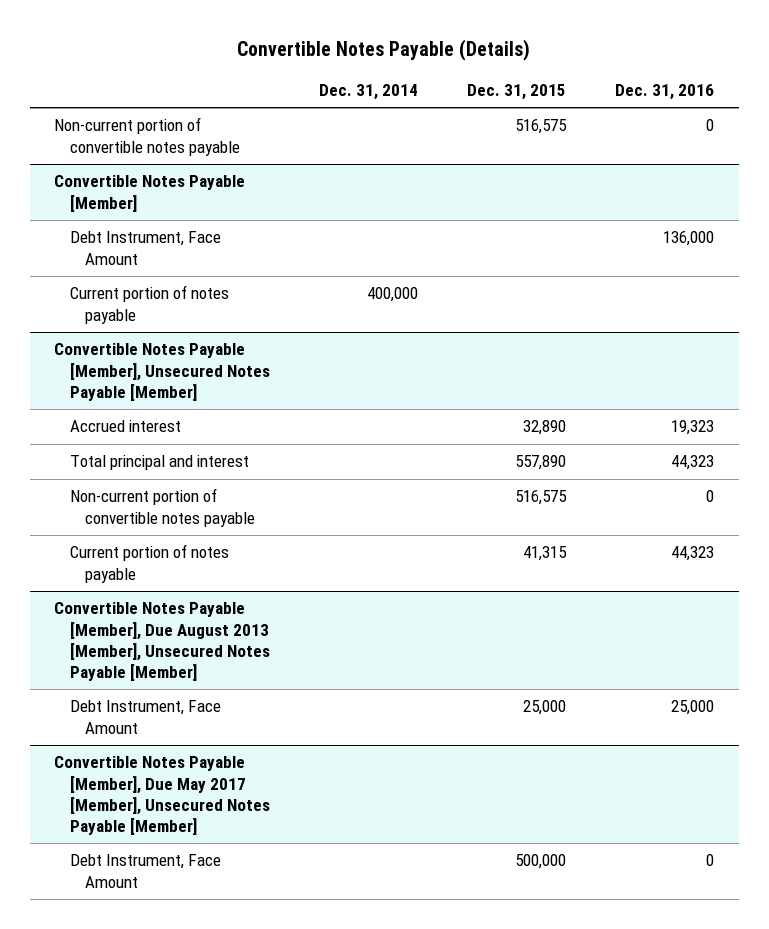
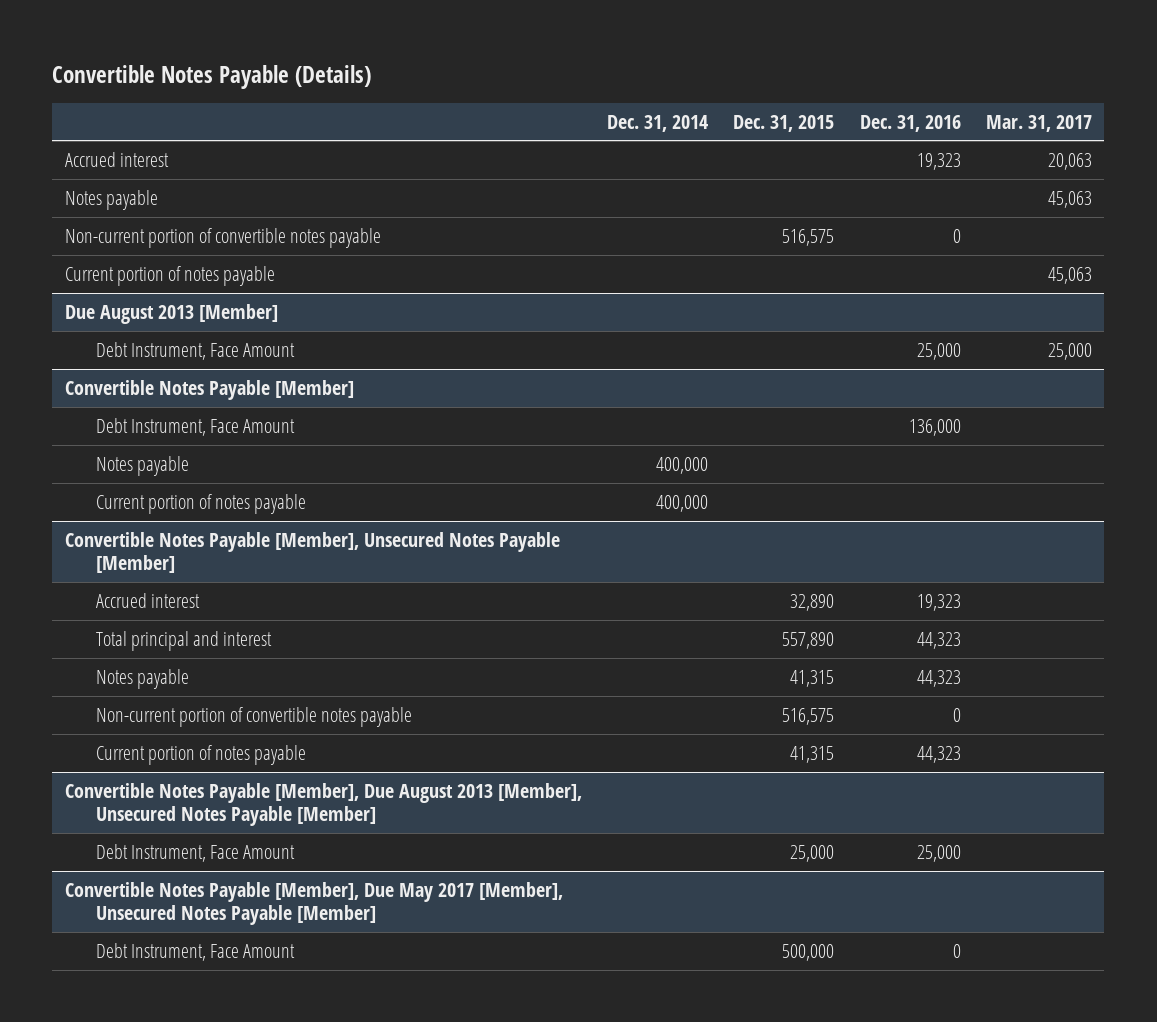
- | Dec. 31, 2014 | Dec. 31, 2015 | Dec. 31, 2016
+ | Dec. 31, 2014 | Dec. 31, 2015 | Dec. 31, 2016 | Mar. 31, 2017
+ Accrued interest | | | 19,323 | 20,063
+ Notes payable | | | | 45,063
+ Current portion of notes payable | | | | 45,063
+ Due August 2013 [Member]
+ Debt Instrument, Face Amount | | | 25,000 | 25,000
@ Convertible Notes Payable [Member]
+ Notes payable | 400,000 | | |
@ Convertible Notes Payable [Member], Unsecured Notes Payable [Member]
+ Notes payable | | 41,315 | 44,323 |

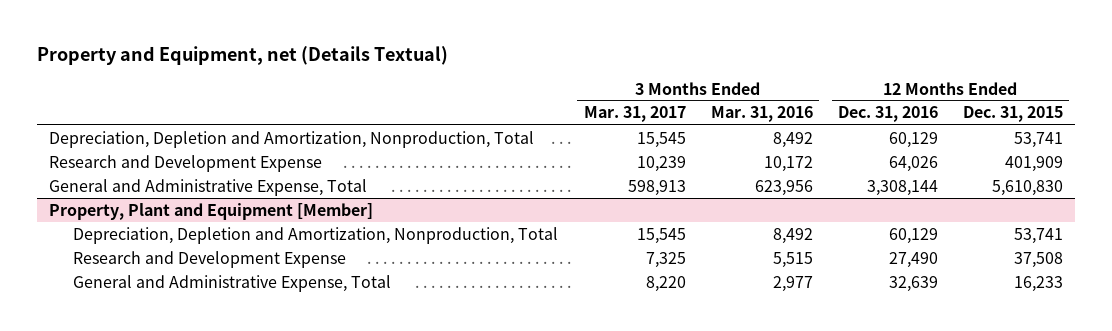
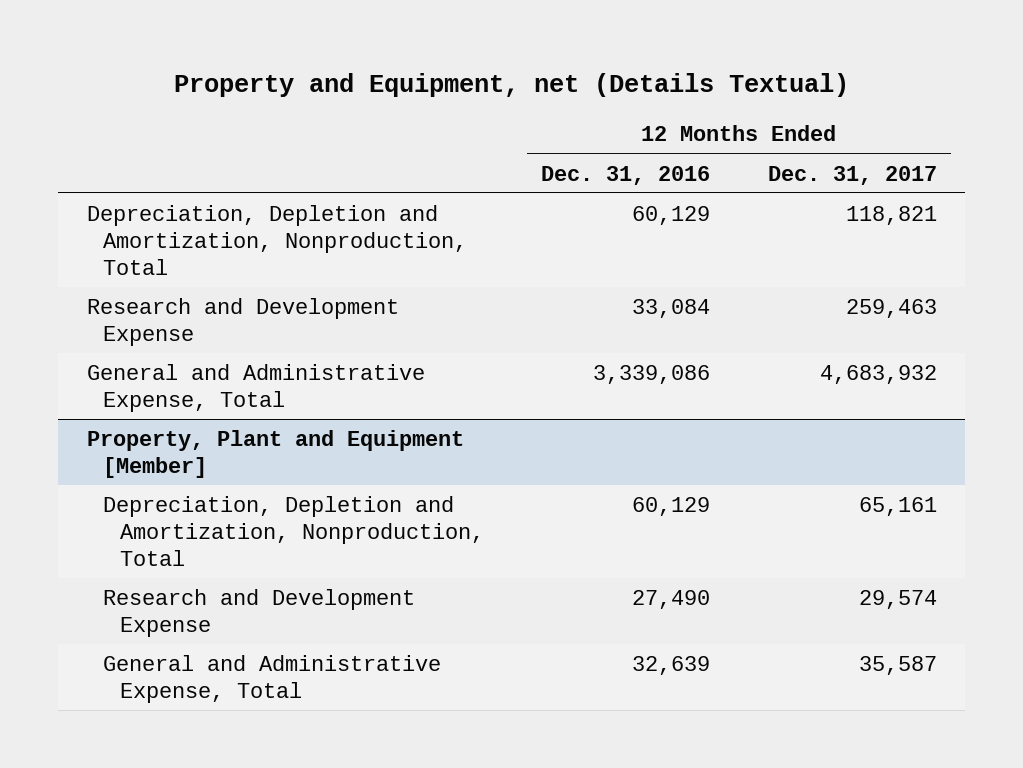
- | 3 Months Ended Mar. 31, 2017 | 3 Months Ended Mar. 31, 2016 | 12 Months Ended Dec. 31, 2016 | 12 Months Ended Dec. 31, 2015
+ | 12 Months Ended Dec. 31, 2016 | 12 Months Ended Dec. 31, 2017
- Research and Development Expense | 10,239 | 10,172 | 64,026 | 401,909
- General and Administrative Expense, Total | 598,913 | 623,956 | 3,308,144 | 5,610,830
+ Research and Development Expense | 33,084 | 259,463
+ General and Administrative Expense, Total | 3,339,086 | 4,683,932

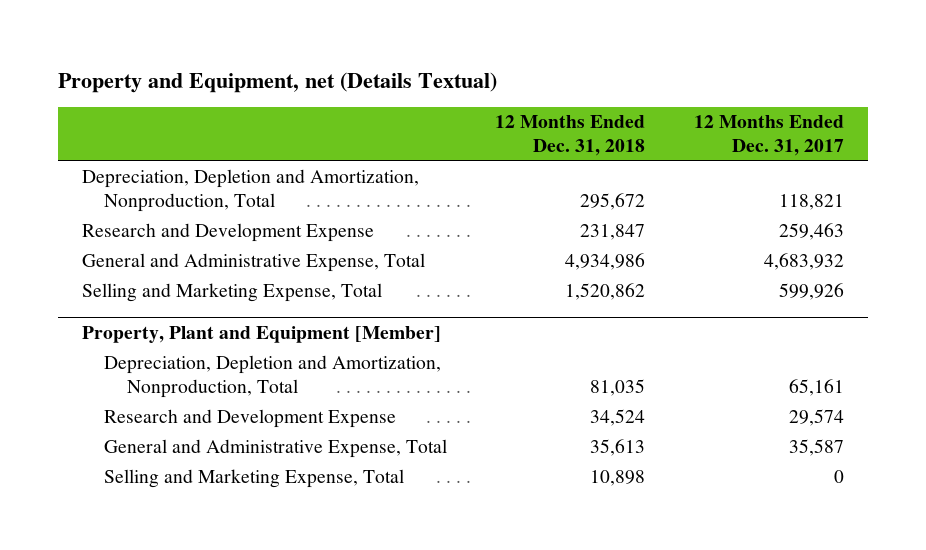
- | 12 Months Ended Dec. 31, 2016 | 12 Months Ended Dec. 31, 2017
+ | 12 Months Ended Dec. 31, 2018 | 12 Months Ended Dec. 31, 2017
+ Selling and Marketing Expense, Total | 1,520,862 | 599,926
@ Property, Plant and Equipment [Member]
+ Selling and Marketing Expense, Total | 10,898 | 0

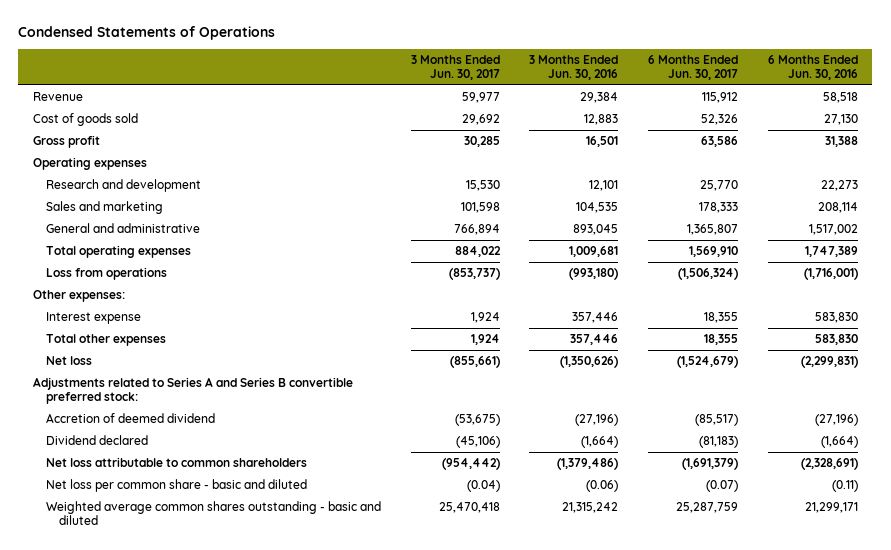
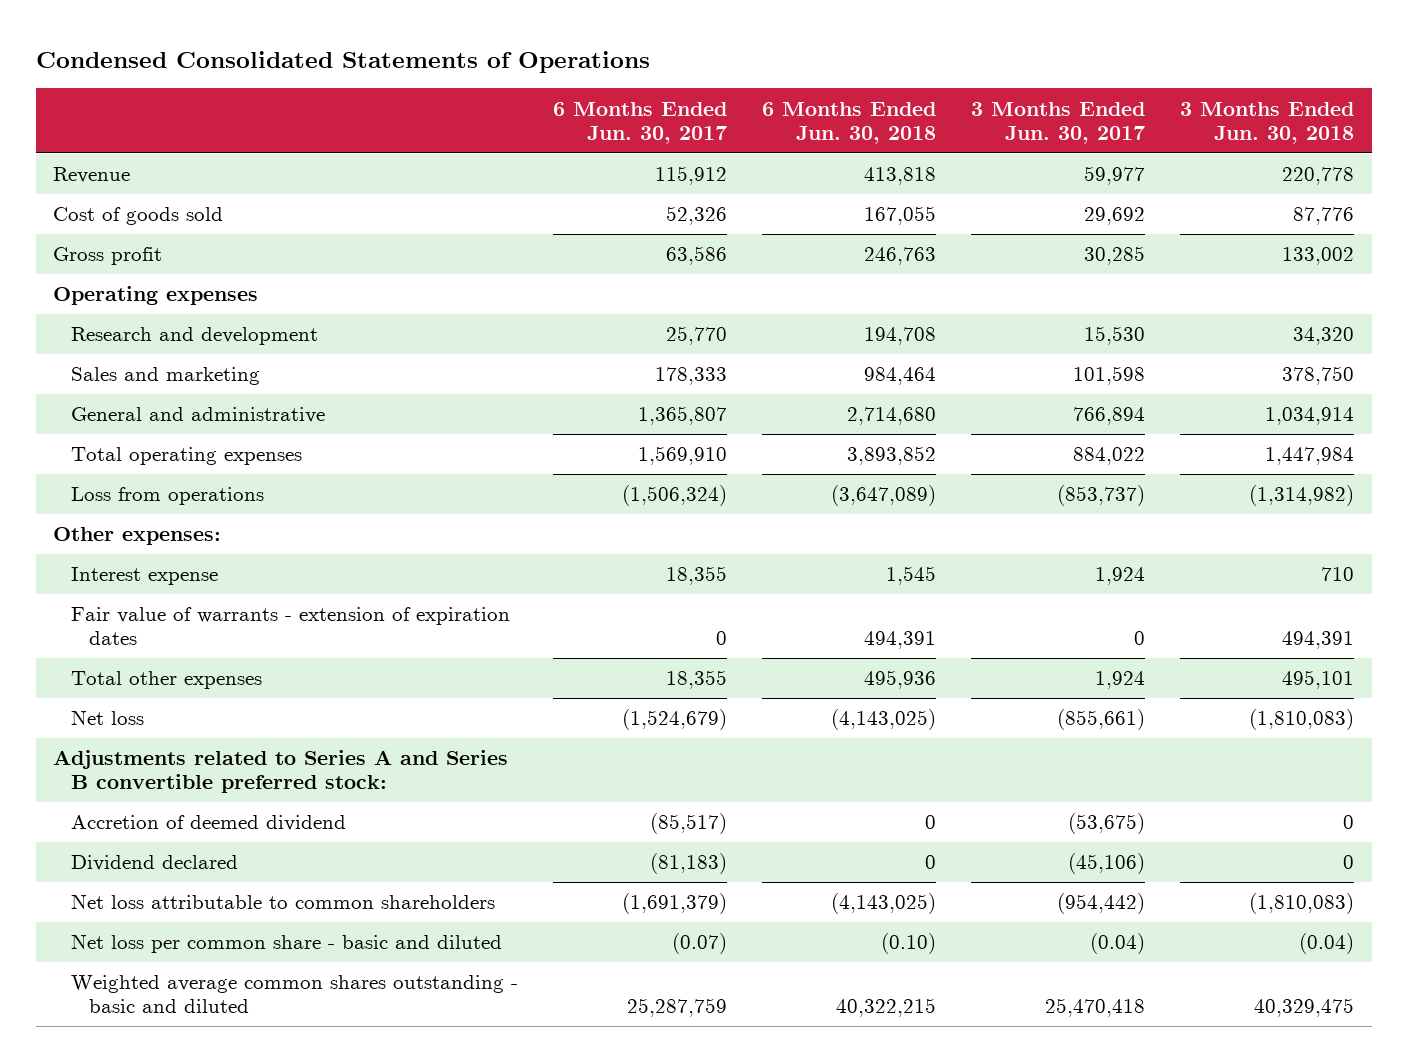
- Condensed Statements of Operations
+ Condensed Consolidated Statements of Operations
- | 3 Months Ended Jun. 30, 2017 | 3 Months Ended Jun. 30, 2016 | 6 Months Ended Jun. 30, 2017 | 6 Months Ended Jun. 30, 2016
+ | 6 Months Ended Jun. 30, 2017 | 6 Months Ended Jun. 30, 2018 | 3 Months Ended Jun. 30, 2017 | 3 Months Ended Jun. 30, 2018
+ Fair value of warrants - extension of expiration dates | 0 | 494,391 | 0 | 494,391

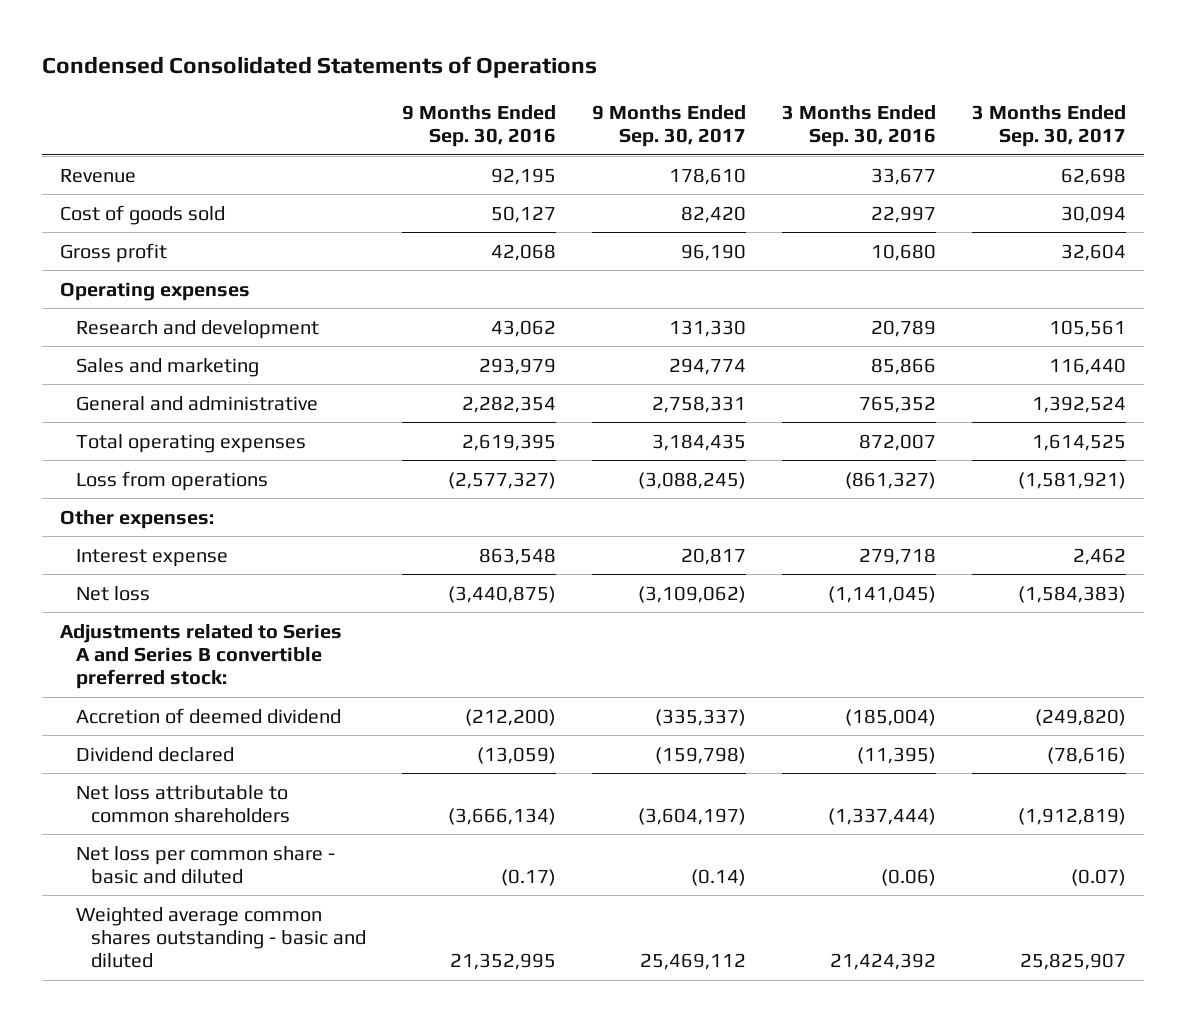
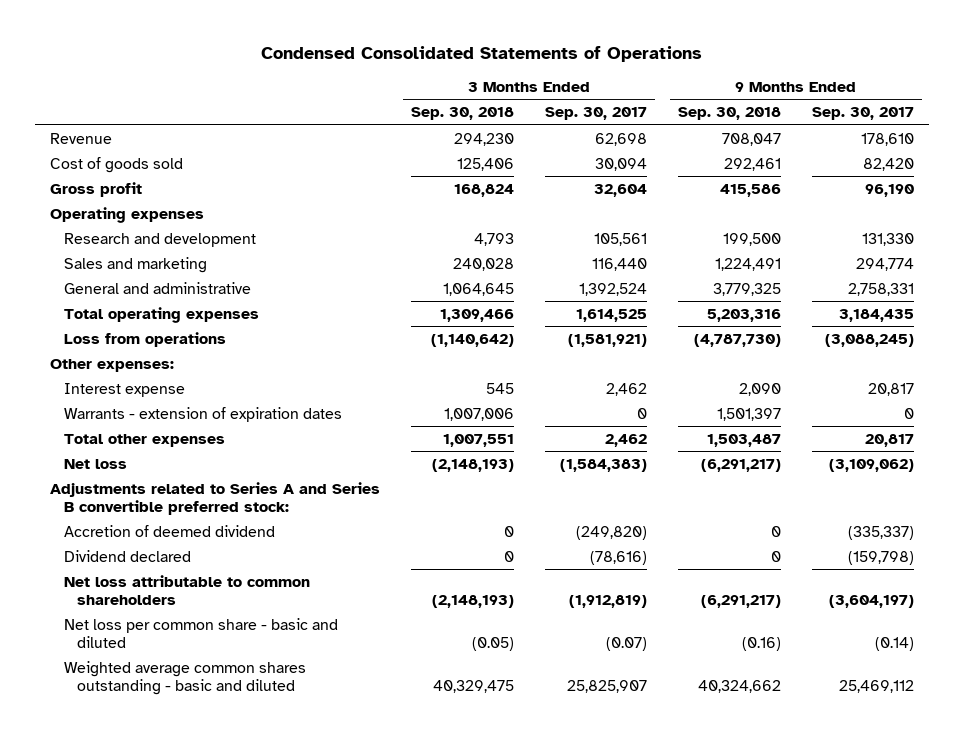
- | 9 Months Ended Sep. 30, 2016 | 9 Months Ended Sep. 30, 2017 | 3 Months Ended Sep. 30, 2016 | 3 Months Ended Sep. 30, 2017
+ | 3 Months Ended Sep. 30, 2018 | 3 Months Ended Sep. 30, 2017 | 9 Months Ended Sep. 30, 2018 | 9 Months Ended Sep. 30, 2017
+ Warrants - extension of expiration dates | 1,007,006 | 0 | 1,501,397 | 0
+ Total other expenses | 1,007,551 | 2,462 | 1,503,487 | 20,817

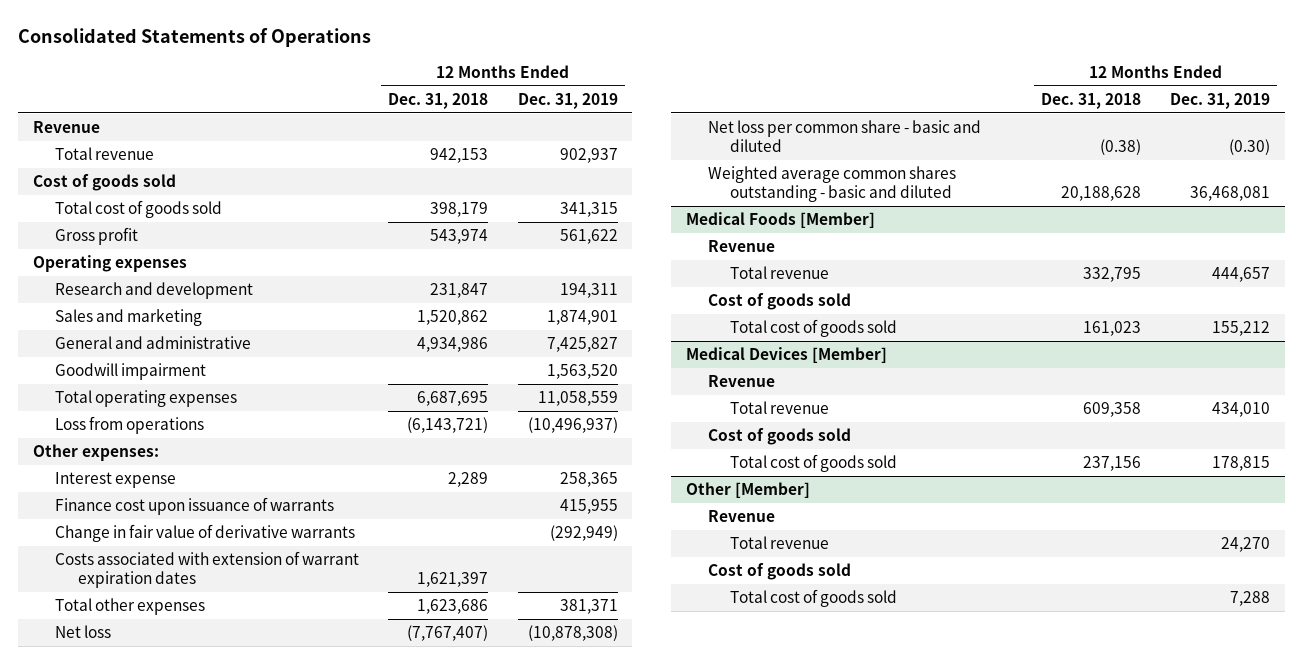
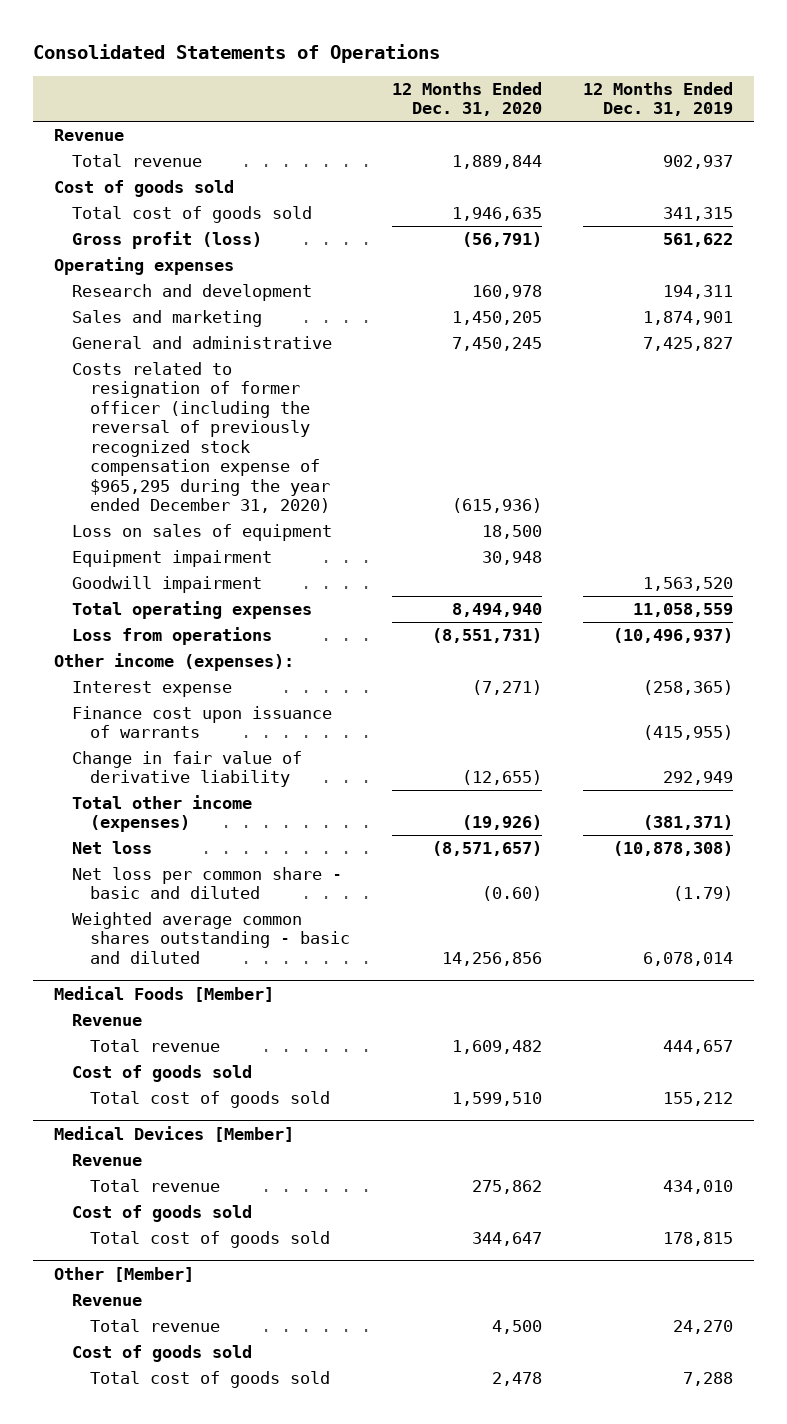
- | 12 Months Ended Dec. 31, 2018 | 12 Months Ended Dec. 31, 2019
+ | 12 Months Ended Dec. 31, 2020 | 12 Months Ended Dec. 31, 2019
- Gross profit | 543,974 | 561,622
+ Gross profit (loss) | (56,791) | 561,622
+ Costs related to resignation of former officer (including the reversal of previously recognized stock compensation expense of $965,295 during the year ended December 31, 2020) | (615,936) |
+ Loss on sales of equipment | 18,500 |
+ Equipment impairment | 30,948 |
- Other expenses:
- Interest expense | 2,289 | 258,365
- Finance cost upon issuance of warrants | | 415,955
- Change in fair value of derivative warrants | | (292,949)
- Costs associated with extension of warrant expiration dates | 1,621,397 |
- Total other expenses | 1,623,686 | 381,371
+ Other income (expenses):
+ Interest expense | (7,271) | (258,365)
+ Finance cost upon issuance of warrants | | (415,955)
+ Change in fair value of derivative liability | (12,655) | 292,949
+ Total other income (expenses) | (19,926) | (381,371)
- Net loss per common share - basic and diluted | (0.38) | (0.30)
- Weighted average common shares outstanding - basic and diluted | 20,188,628 | 36,468,081
+ Net loss per common share - basic and diluted | (0.60) | (1.79)
+ Weighted average common shares outstanding - basic and diluted | 14,256,856 | 6,078,014

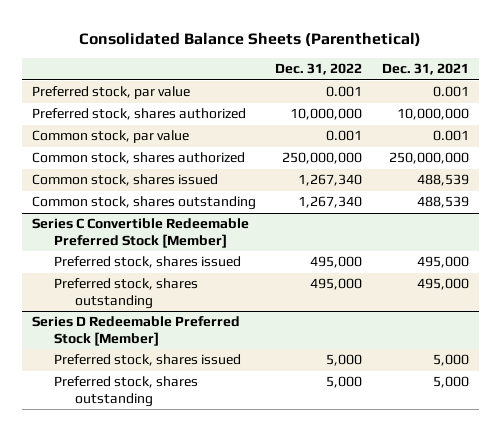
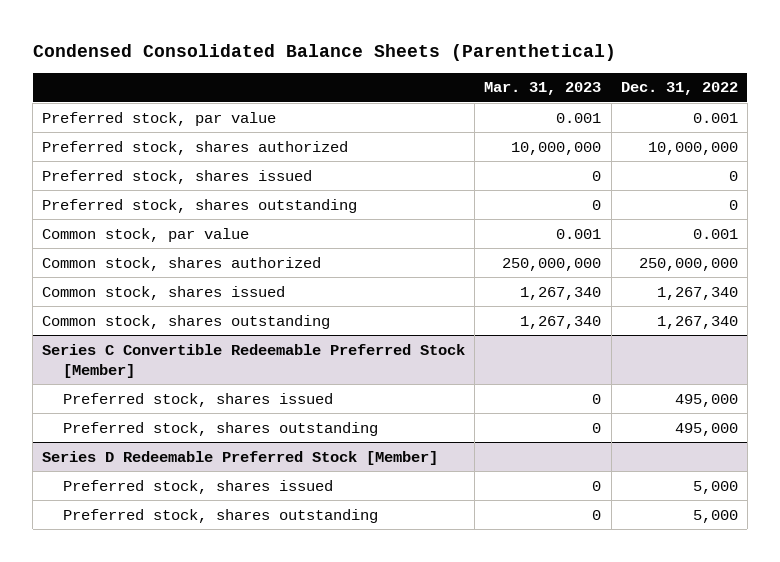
- Consolidated Balance Sheets (Parenthetical)
+ Condensed Consolidated Balance Sheets (Parenthetical)
- | Dec. 31, 2022 | Dec. 31, 2021
+ | Mar. 31, 2023 | Dec. 31, 2022
+ Preferred stock, shares issued | 0 | 0
+ Preferred stock, shares outstanding | 0 | 0

